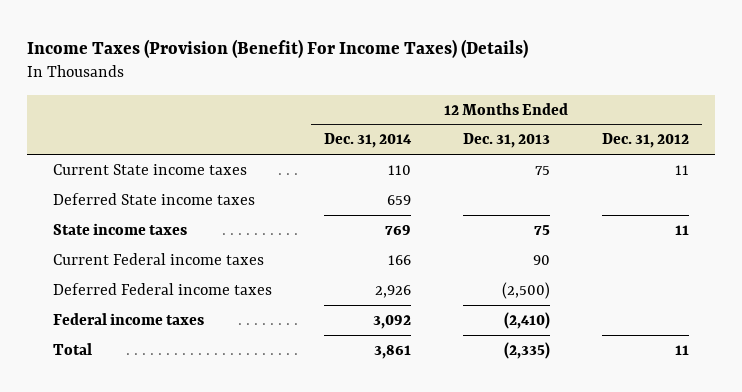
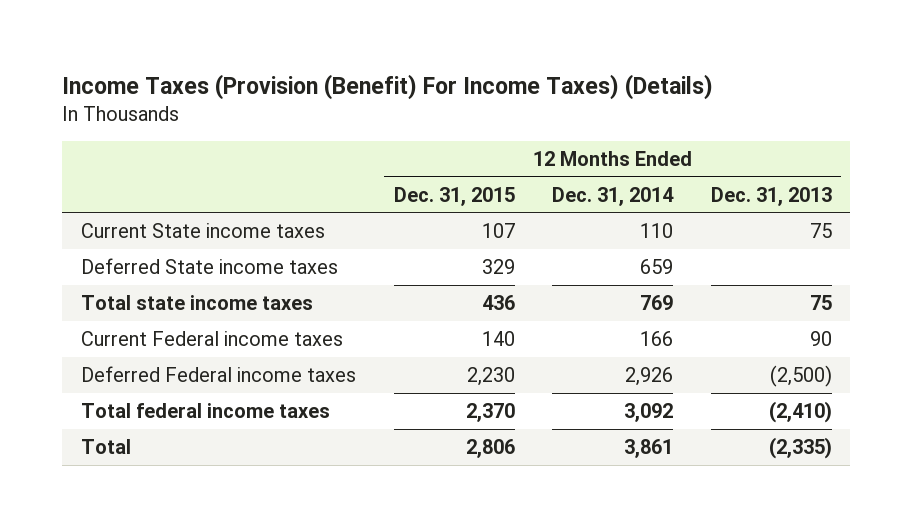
- | 12 Months Ended Dec. 31, 2014 | 12 Months Ended Dec. 31, 2013 | 12 Months Ended Dec. 31, 2012
+ | 12 Months Ended Dec. 31, 2015 | 12 Months Ended Dec. 31, 2014 | 12 Months Ended Dec. 31, 2013
- State income taxes | 769 | 75 | 11
+ Total state income taxes | 436 | 769 | 75
- Federal income taxes | 3,092 | (2,410) |
+ Total federal income taxes | 2,370 | 3,092 | (2,410)

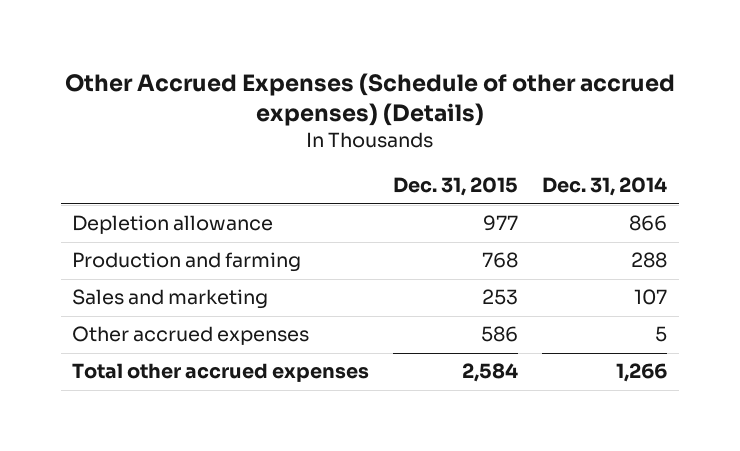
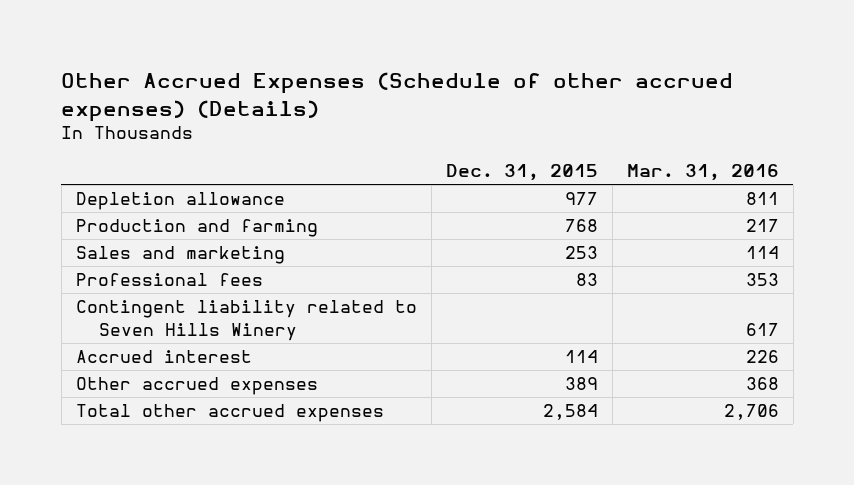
- | Dec. 31, 2015 | Dec. 31, 2014
+ | Dec. 31, 2015 | Mar. 31, 2016
- Other accrued expenses | 586 | 5
+ Professional fees | 83 | 353
+ Contingent liability related to Seven Hills Winery | | 617
+ Accrued interest | 114 | 226
+ Other accrued expenses | 389 | 368

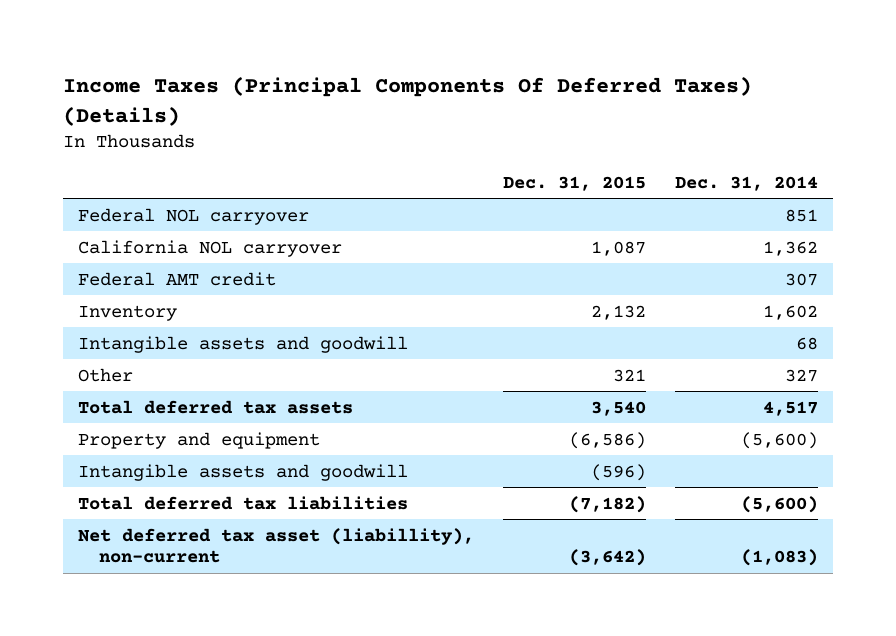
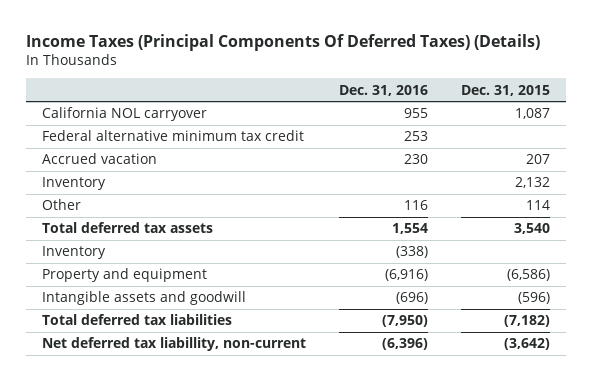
- | Dec. 31, 2015 | Dec. 31, 2014
+ | Dec. 31, 2016 | Dec. 31, 2015
- Federal NOL carryover | | 851
- Federal AMT credit | | 307
+ Federal alternative minimum tax credit | 253 |
+ Accrued vacation | 230 | 207
- Intangible assets and goodwill | | 68
- Other | 321 | 327
+ Other | 116 | 114
+ Inventory | (338) |
- Net deferred tax asset (liabillity), non-current | (3,642) | (1,083)
+ Net deferred tax liabillity, non-current | (6,396) | (3,642)

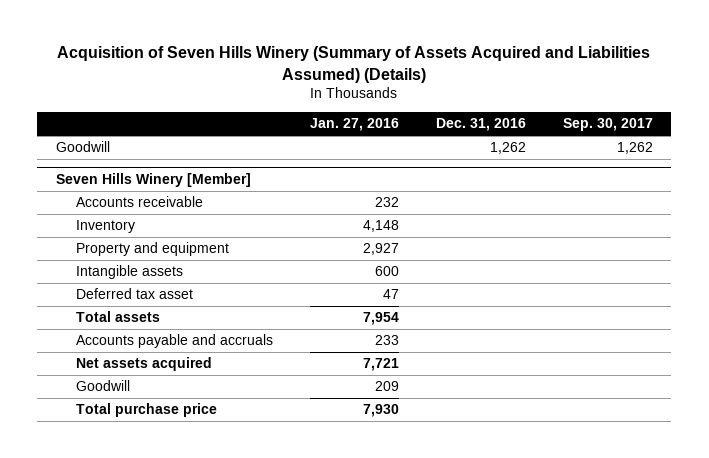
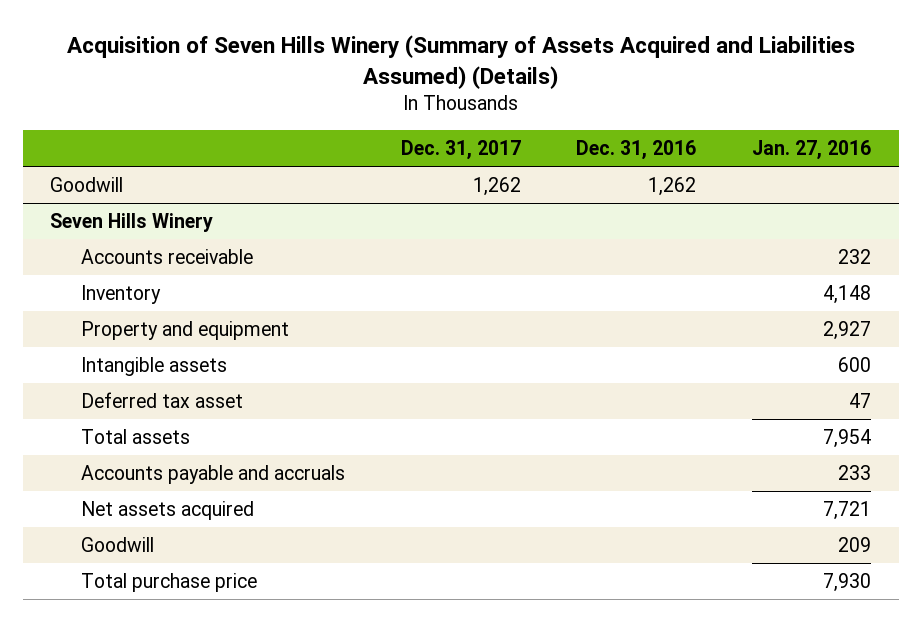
- | Jan. 27, 2016 | Dec. 31, 2016 | Sep. 30, 2017
+ | Dec. 31, 2017 | Dec. 31, 2016 | Jan. 27, 2016
- Seven Hills Winery [Member]
+ Seven Hills Winery

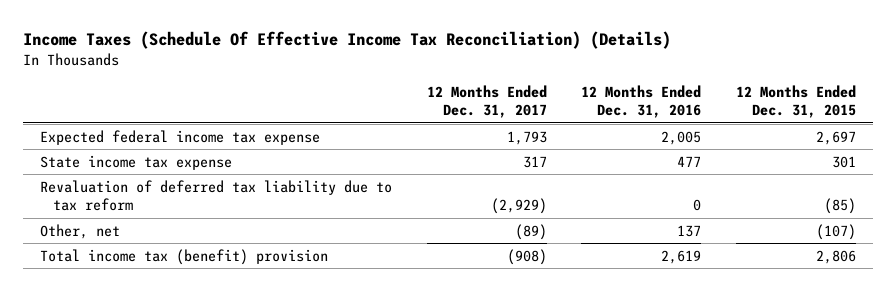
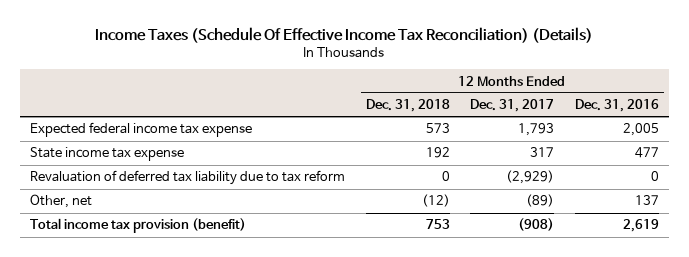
- | 12 Months Ended Dec. 31, 2017 | 12 Months Ended Dec. 31, 2016 | 12 Months Ended Dec. 31, 2015
+ | 12 Months Ended Dec. 31, 2018 | 12 Months Ended Dec. 31, 2017 | 12 Months Ended Dec. 31, 2016
- Total income tax (benefit) provision | (908) | 2,619 | 2,806
+ Total income tax provision (benefit) | 753 | (908) | 2,619

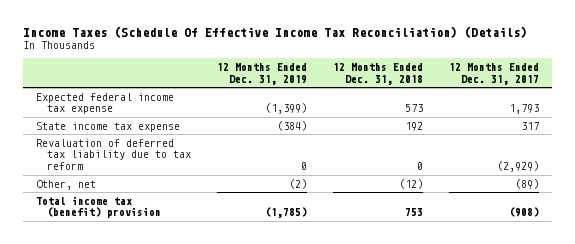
- | 12 Months Ended Dec. 31, 2018 | 12 Months Ended Dec. 31, 2017 | 12 Months Ended Dec. 31, 2016
+ | 12 Months Ended Dec. 31, 2019 | 12 Months Ended Dec. 31, 2018 | 12 Months Ended Dec. 31, 2017
- Total income tax provision (benefit) | 753 | (908) | 2,619
+ Total income tax (benefit) provision | (1,785) | 753 | (908)

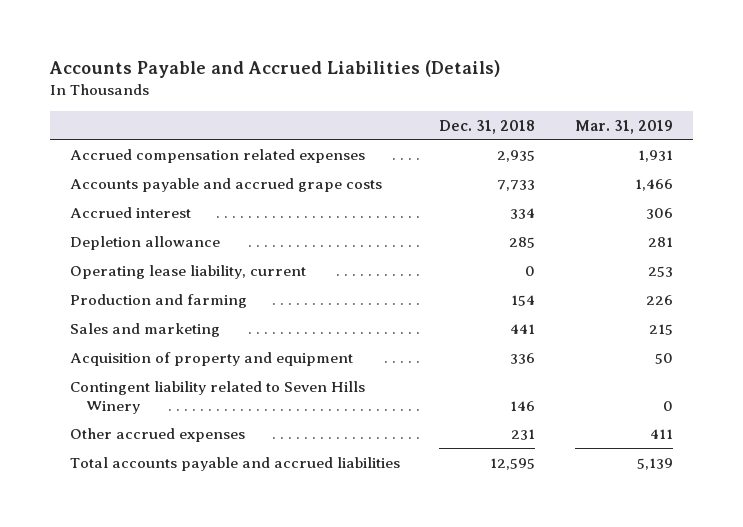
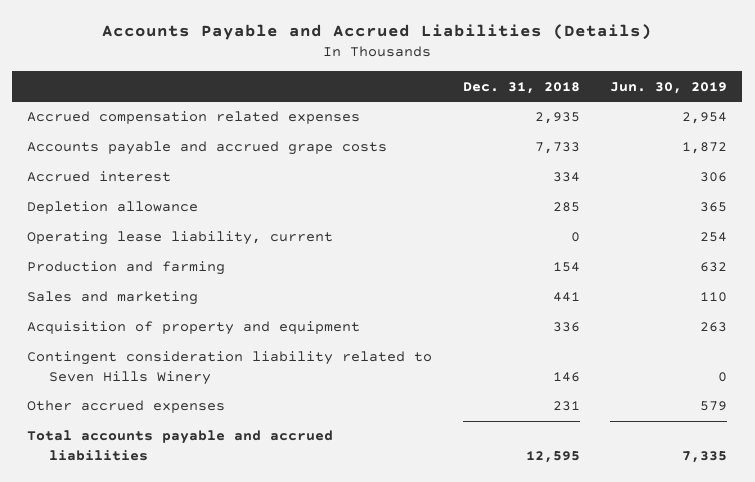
- | Dec. 31, 2018 | Mar. 31, 2019
+ | Dec. 31, 2018 | Jun. 30, 2019
- Contingent liability related to Seven Hills Winery | 146 | 0
+ Contingent consideration liability related to Seven Hills Winery | 146 | 0

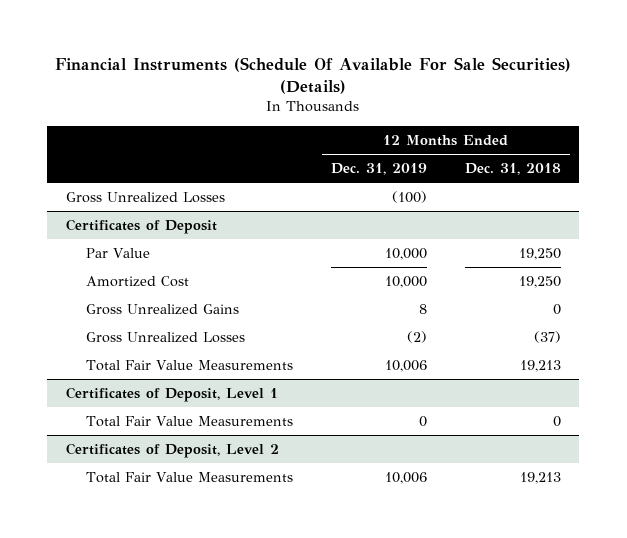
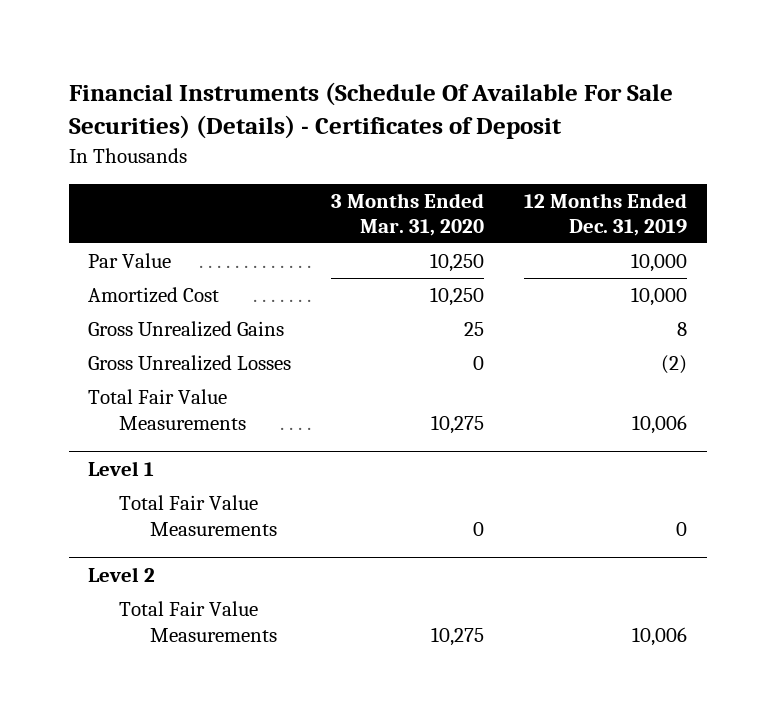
- Financial Instruments (Schedule Of Available For Sale Securities) (Details)
+ Financial Instruments (Schedule Of Available For Sale Securities) (Details) - Certificates of Deposit
- | 12 Months Ended Dec. 31, 2019 | 12 Months Ended Dec. 31, 2018
+ | 3 Months Ended Mar. 31, 2020 | 12 Months Ended Dec. 31, 2019
- Gross Unrealized Losses | (100) |
- Certificates of Deposit
- Certificates of Deposit, Level 1
+ Level 1
- Certificates of Deposit, Level 2
+ Level 2

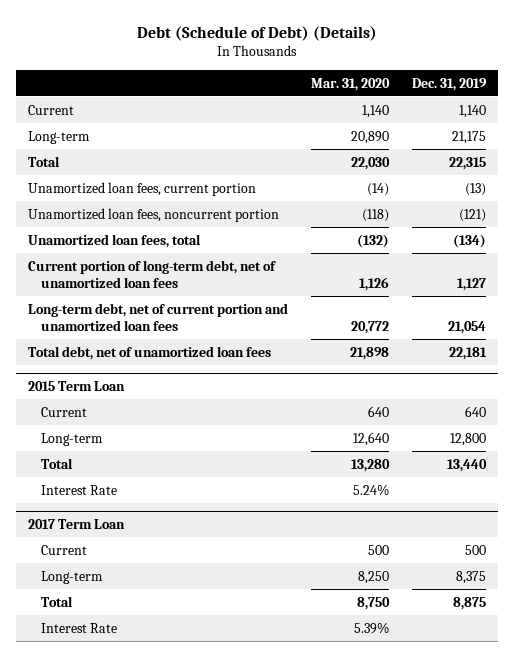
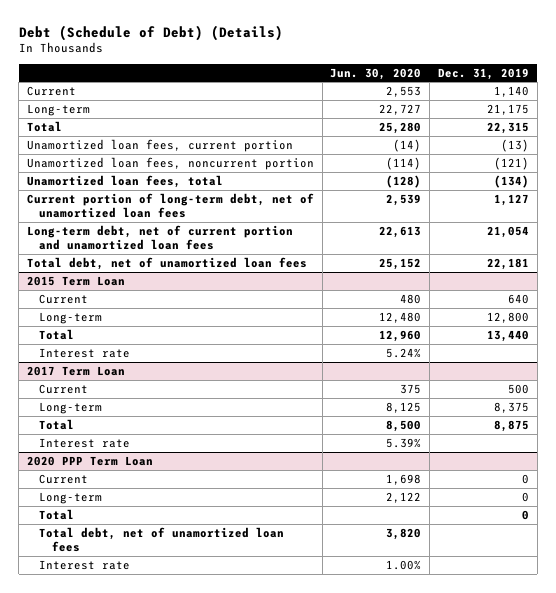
- | Mar. 31, 2020 | Dec. 31, 2019
+ | Jun. 30, 2020 | Dec. 31, 2019
@ 2015 Term Loan
- Interest Rate | 5.24% |
+ Interest rate | 5.24% |
@ 2017 Term Loan
- Interest Rate | 5.39% |
+ Interest rate | 5.39% |
+ 2020 PPP Term Loan
+ Current | 1,698 | 0
+ Long-term | 2,122 | 0
+ Total | | 0
+ Total debt, net of unamortized loan fees | 3,820 |
+ Interest rate | 1.00% |

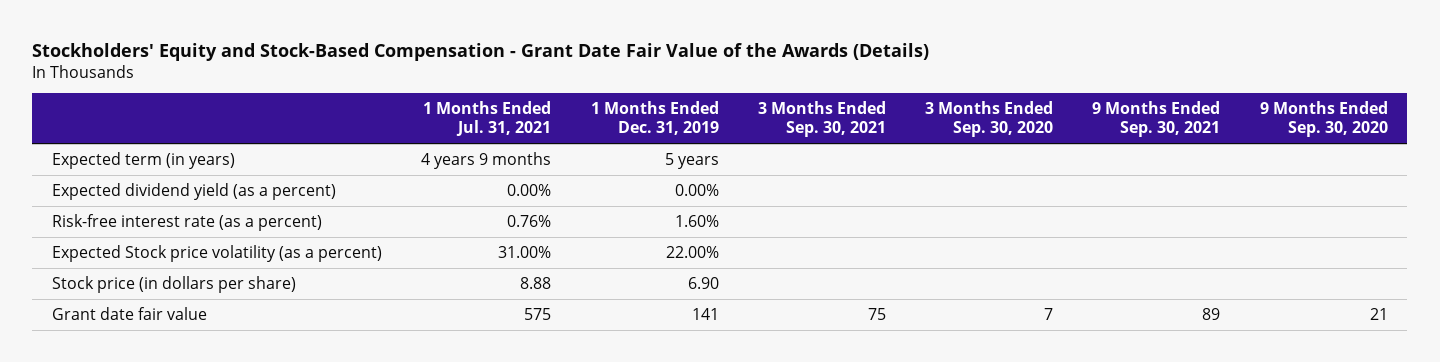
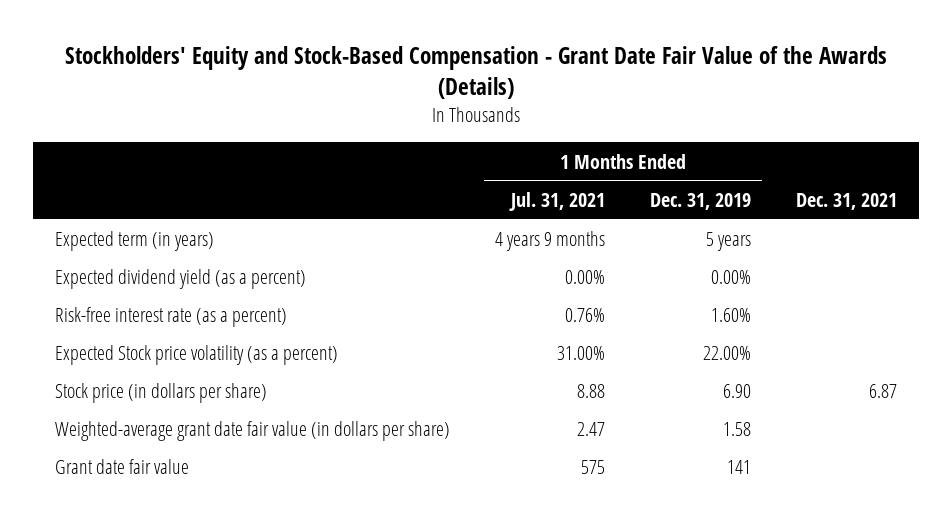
- | 1 Months Ended Jul. 31, 2021 | 1 Months Ended Dec. 31, 2019 | 3 Months Ended Sep. 30, 2021 | 3 Months Ended Sep. 30, 2020 | 9 Months Ended Sep. 30, 2021 | 9 Months Ended Sep. 30, 2020
+ | 1 Months Ended Jul. 31, 2021 | 1 Months Ended Dec. 31, 2019 | Dec. 31, 2021
+ Weighted-average grant date fair value (in dollars per share) | 2.47 | 1.58 |

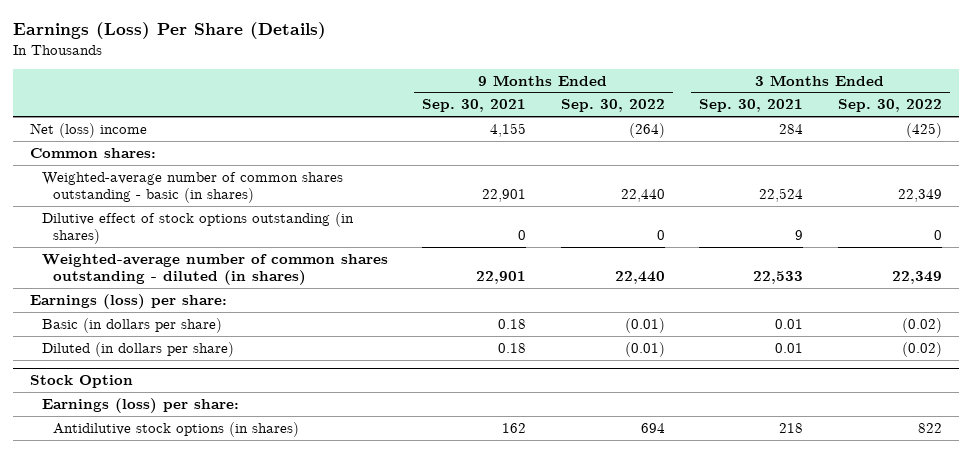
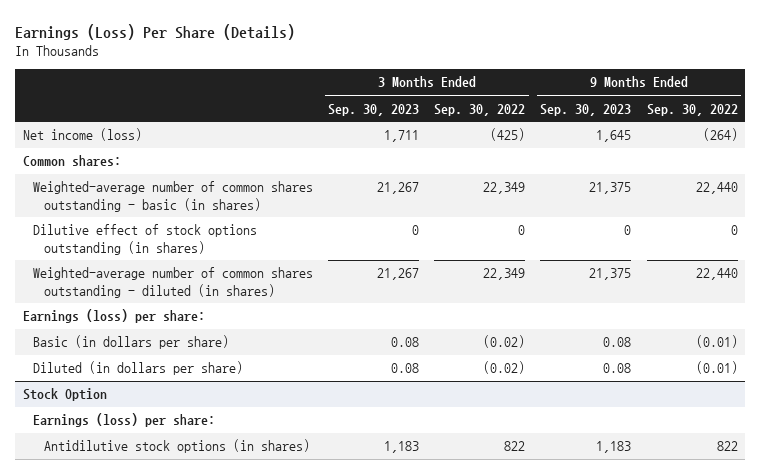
- | 9 Months Ended Sep. 30, 2021 | 9 Months Ended Sep. 30, 2022 | 3 Months Ended Sep. 30, 2021 | 3 Months Ended Sep. 30, 2022
+ | 3 Months Ended Sep. 30, 2023 | 3 Months Ended Sep. 30, 2022 | 9 Months Ended Sep. 30, 2023 | 9 Months Ended Sep. 30, 2022
- Net (loss) income | 4,155 | (264) | 284 | (425)
+ Net income (loss) | 1,711 | (425) | 1,645 | (264)
@ Stock Option
- Antidilutive stock options (in shares) | 162 | 694 | 218 | 822
+ Antidilutive stock options (in shares) | 1,183 | 822 | 1,183 | 822

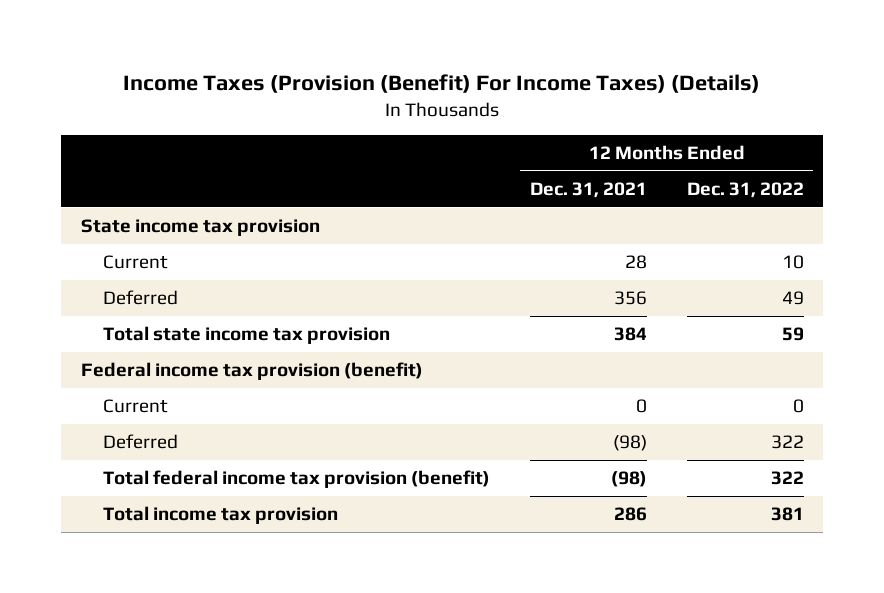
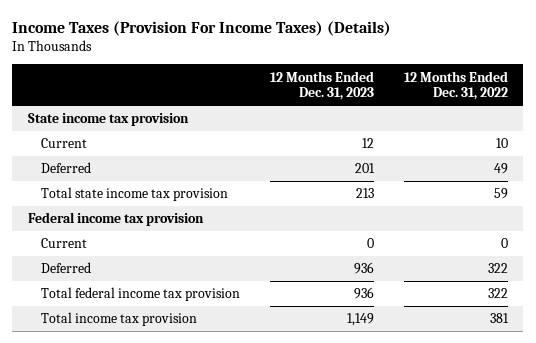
- Income Taxes (Provision (Benefit) For Income Taxes) (Details)
+ Income Taxes (Provision For Income Taxes) (Details)
- | 12 Months Ended Dec. 31, 2021 | 12 Months Ended Dec. 31, 2022
+ | 12 Months Ended Dec. 31, 2023 | 12 Months Ended Dec. 31, 2022
- Federal income tax provision (benefit)
+ Federal income tax provision
- Total federal income tax provision (benefit) | (98) | 322
+ Total federal income tax provision | 936 | 322

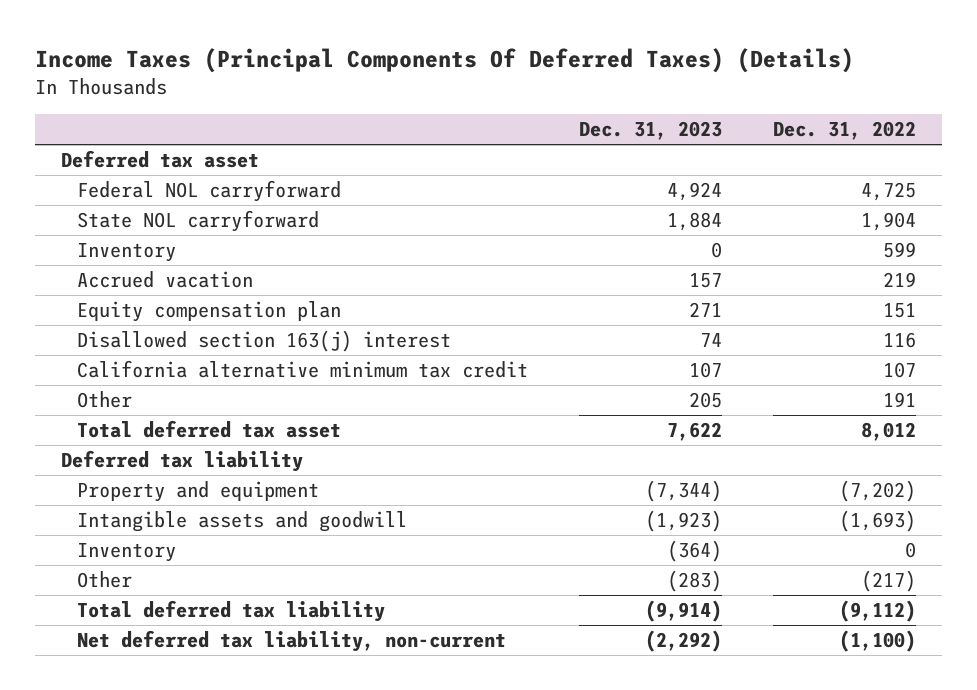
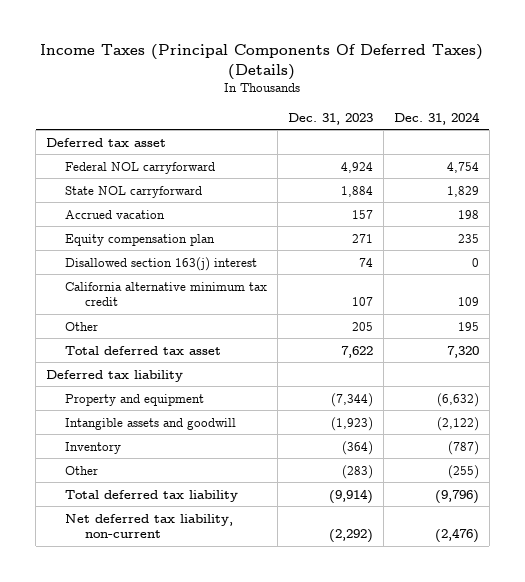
- | Dec. 31, 2023 | Dec. 31, 2022
+ | Dec. 31, 2023 | Dec. 31, 2024
- Inventory | 0 | 599

